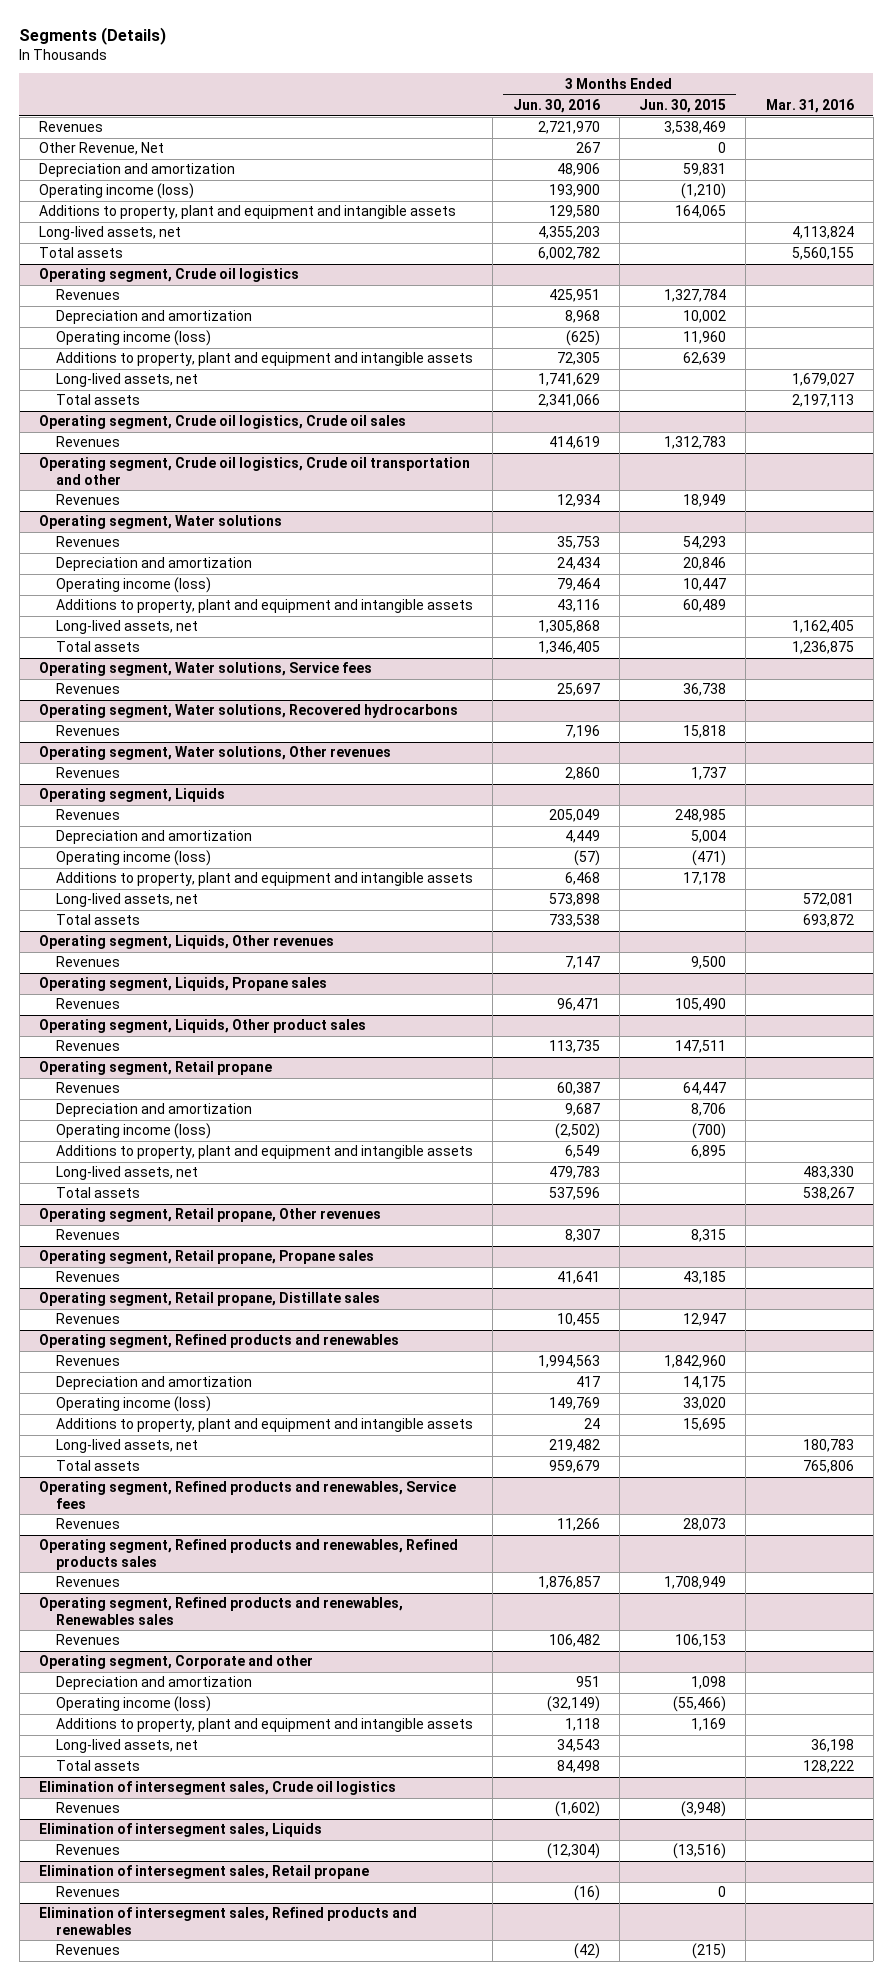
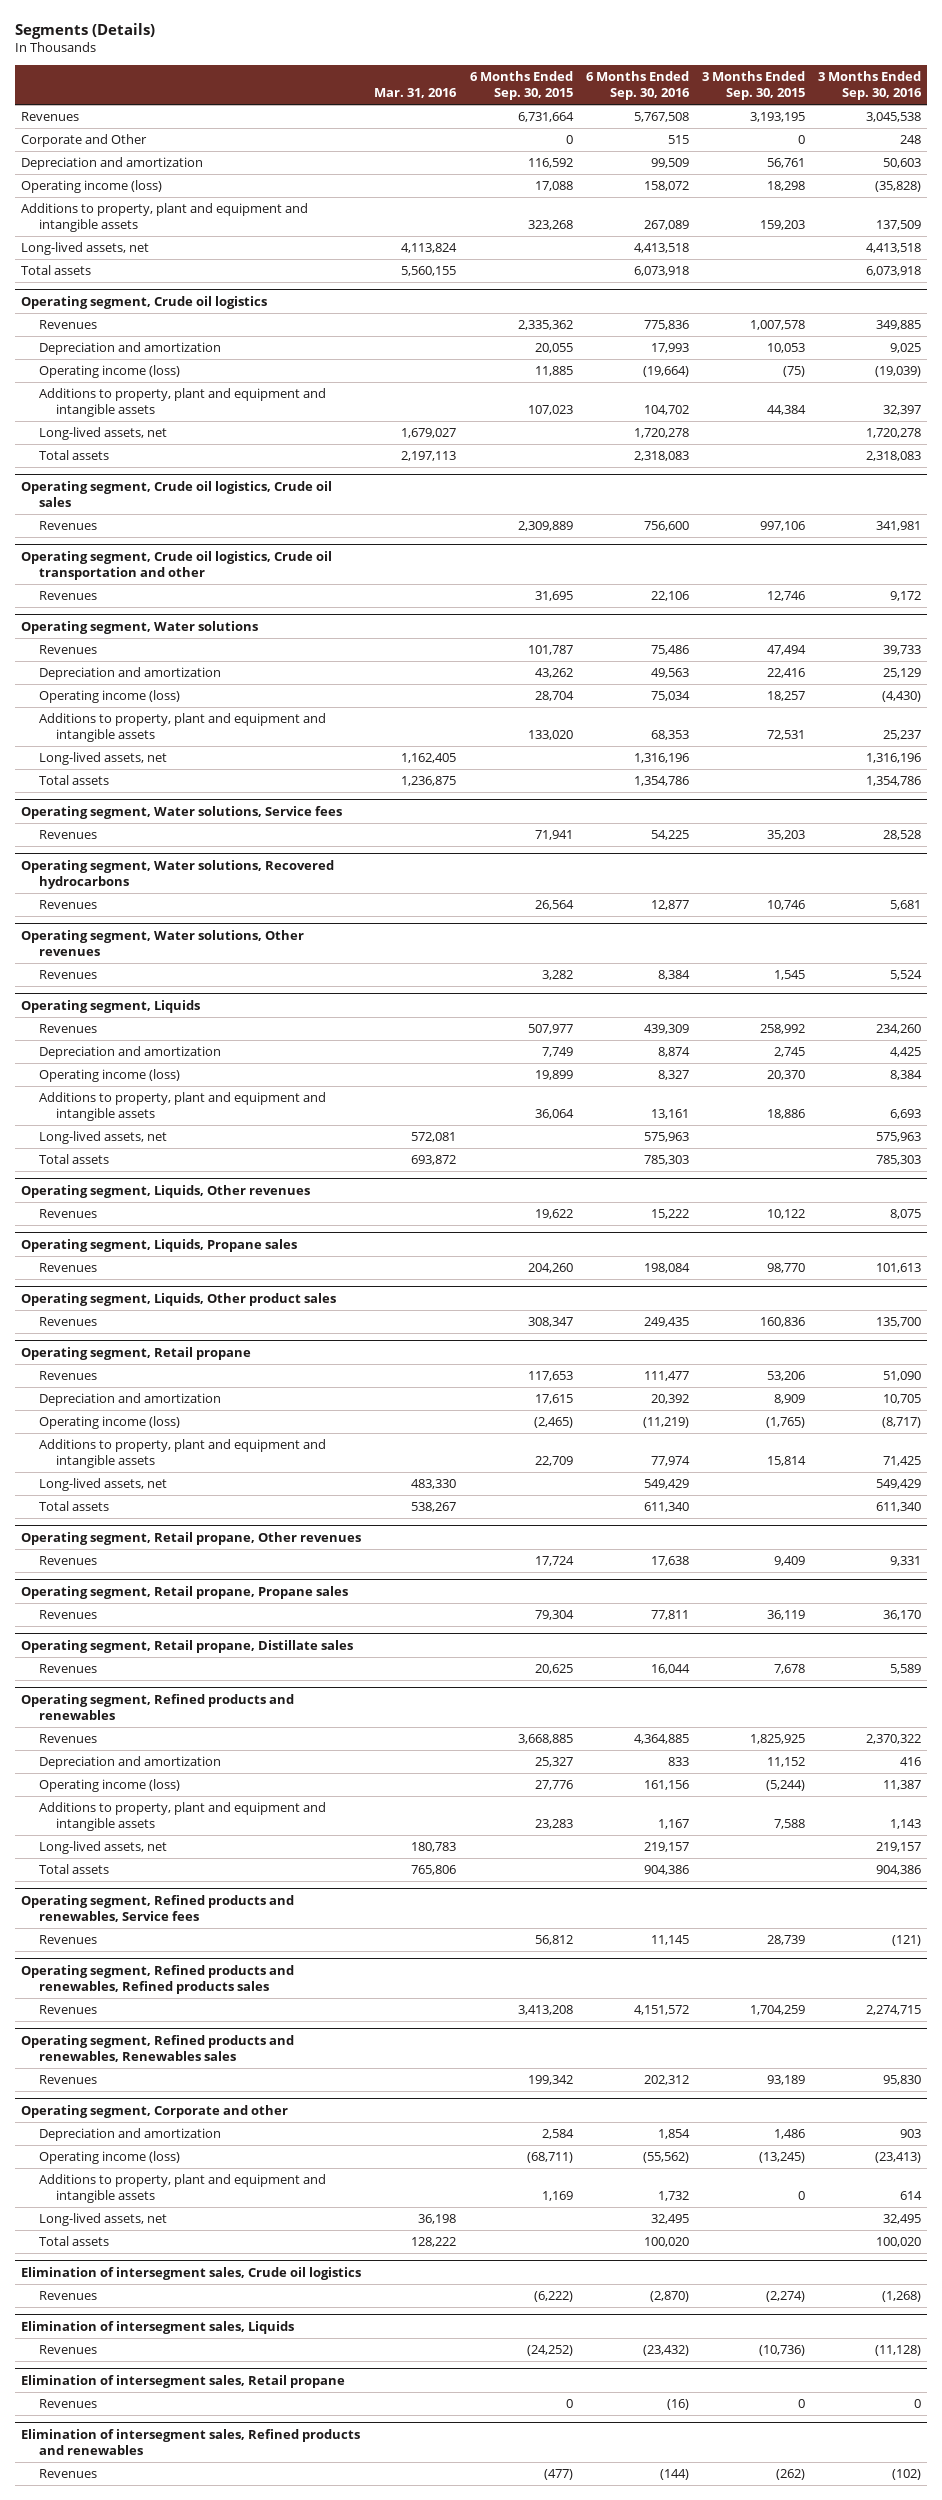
- | 3 Months Ended Jun. 30, 2016 | 3 Months Ended Jun. 30, 2015 | Mar. 31, 2016
+ | Mar. 31, 2016 | 6 Months Ended Sep. 30, 2015 | 6 Months Ended Sep. 30, 2016 | 3 Months Ended Sep. 30, 2015 | 3 Months Ended Sep. 30, 2016
- Other Revenue, Net | 267 | 0 |
+ Corporate and Other | | 0 | 515 | 0 | 248

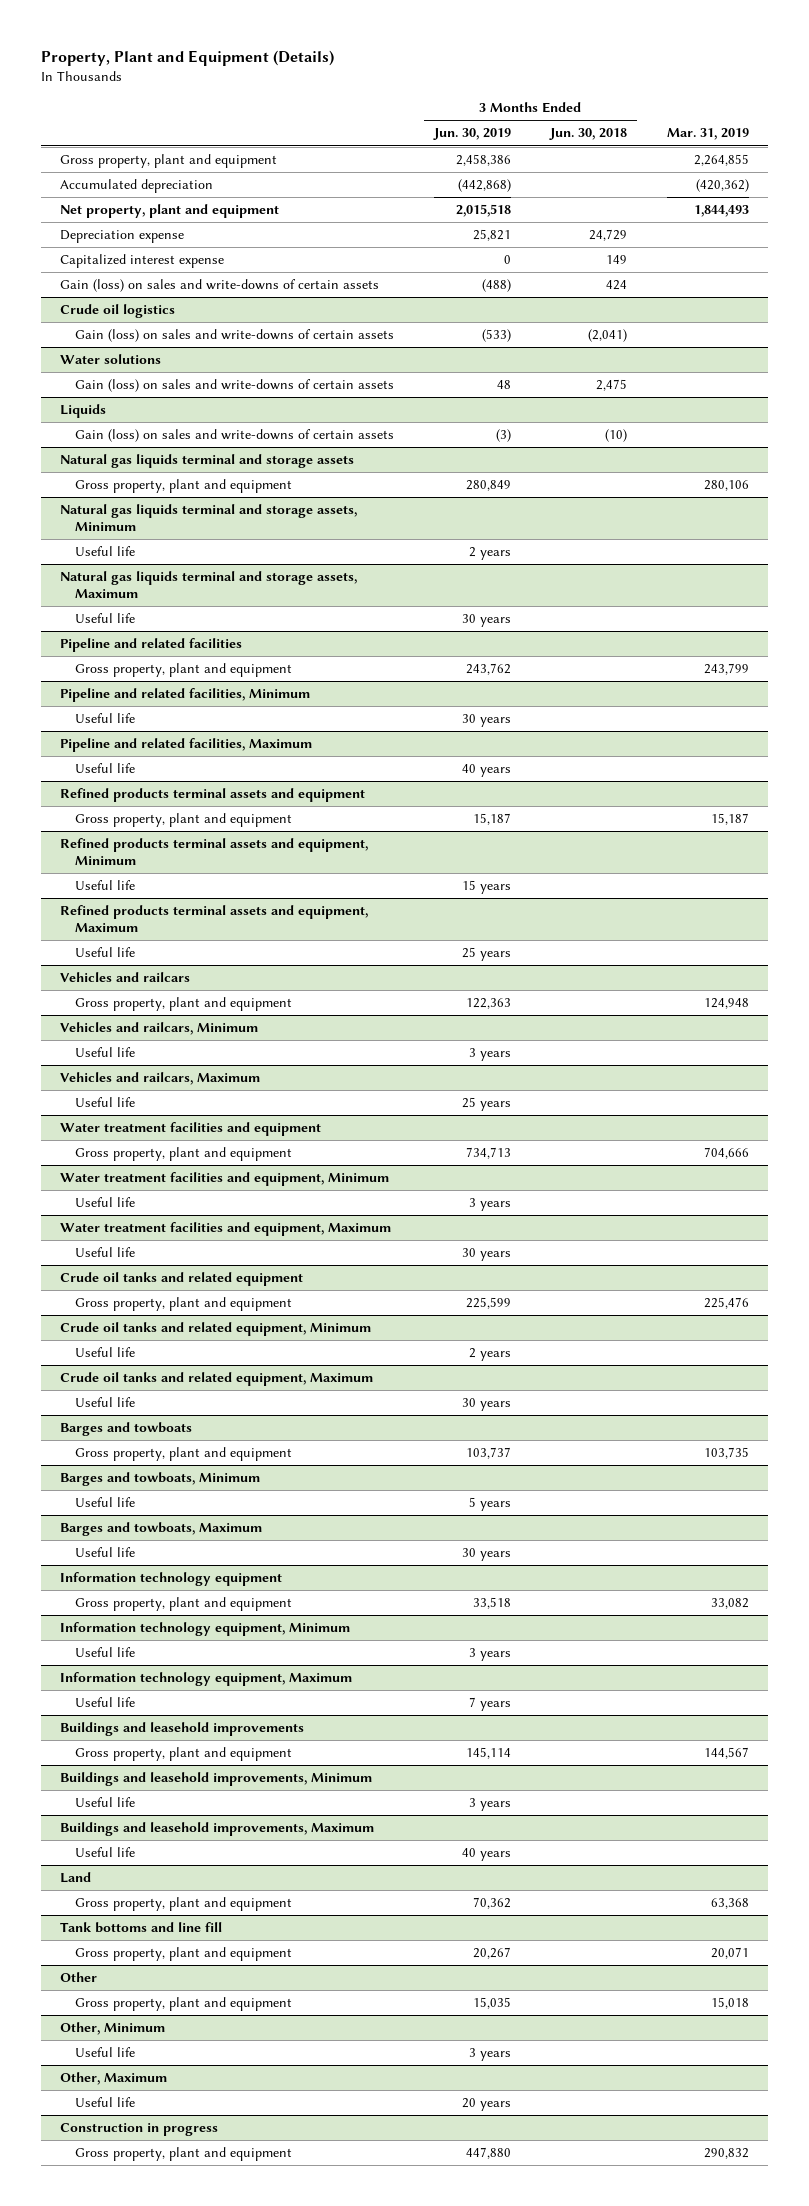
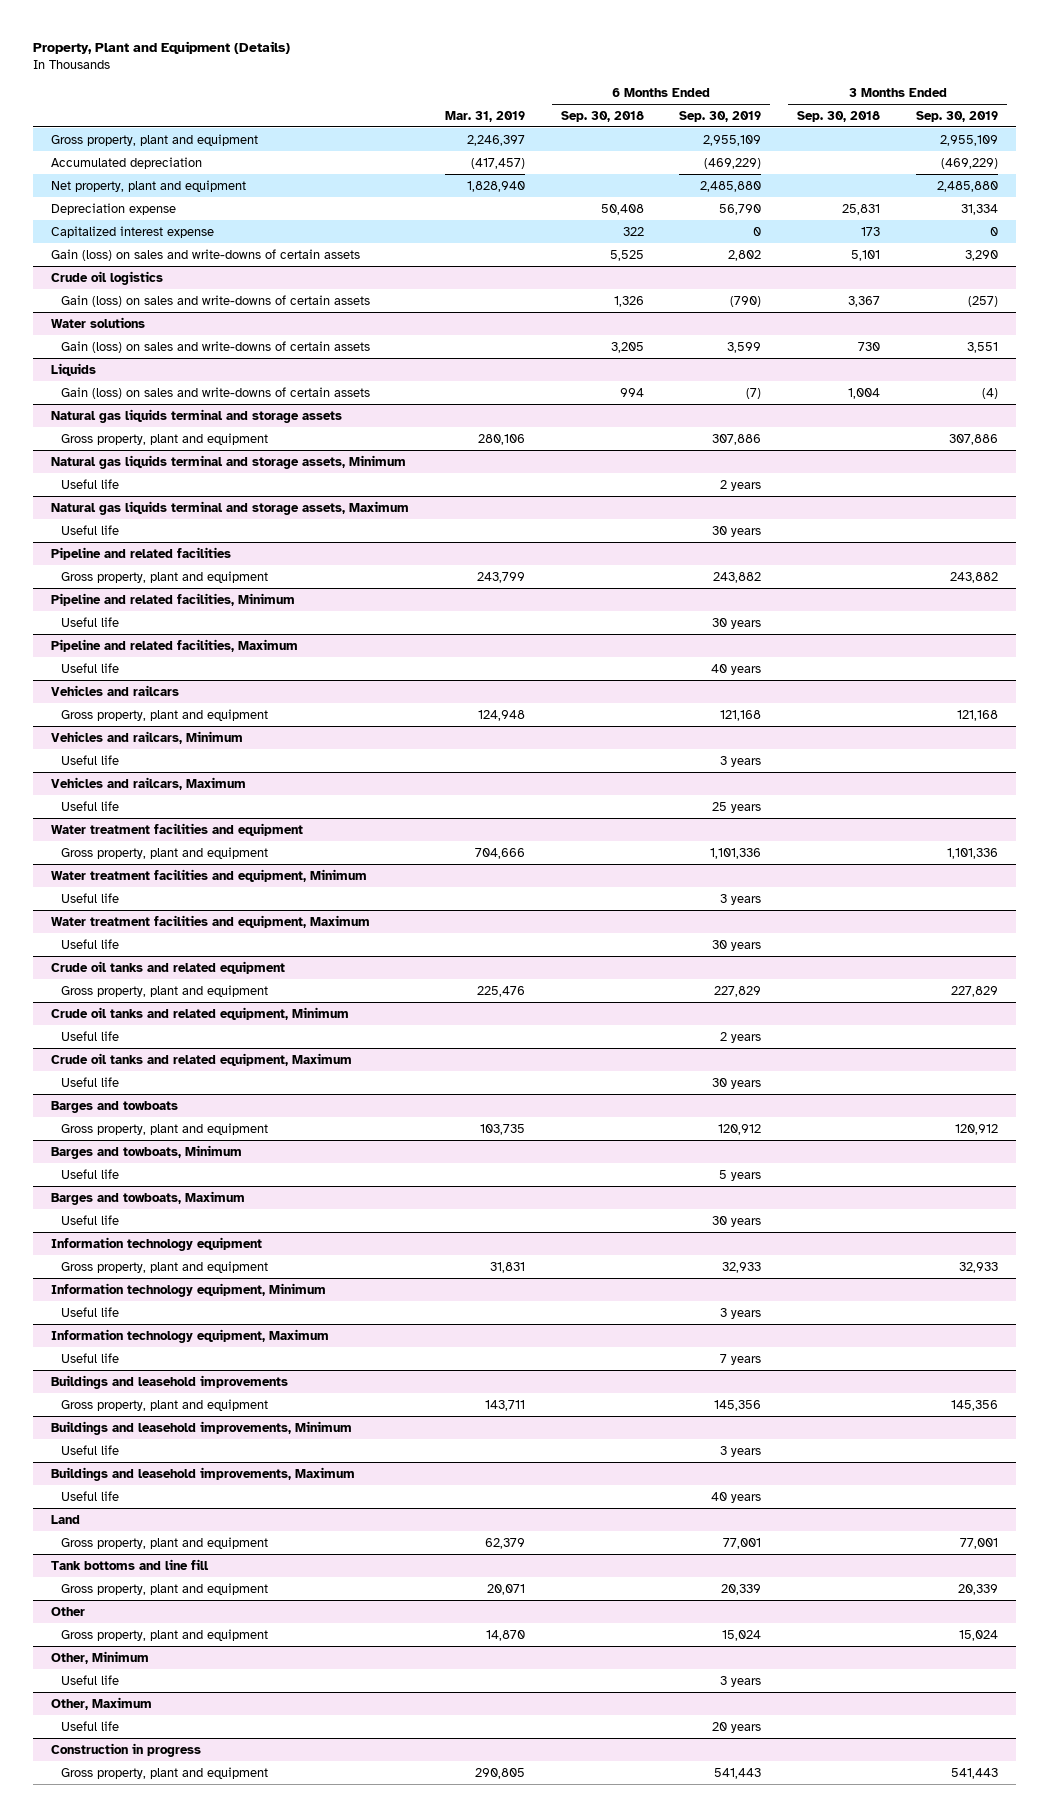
- | 3 Months Ended Jun. 30, 2019 | 3 Months Ended Jun. 30, 2018 | Mar. 31, 2019
+ | Mar. 31, 2019 | 6 Months Ended Sep. 30, 2018 | 6 Months Ended Sep. 30, 2019 | 3 Months Ended Sep. 30, 2018 | 3 Months Ended Sep. 30, 2019
- Gross property, plant and equipment | 2,458,386 | | 2,264,855
- Accumulated depreciation | (442,868) | | (420,362)
- Net property, plant and equipment | 2,015,518 | | 1,844,493
+ Gross property, plant and equipment | 2,246,397 | | 2,955,109 | | 2,955,109
+ Accumulated depreciation | (417,457) | | (469,229) | | (469,229)
+ Net property, plant and equipment | 1,828,940 | | 2,485,880 | | 2,485,880
- Refined products terminal assets and equipment
- Gross property, plant and equipment | 15,187 | | 15,187
- Refined products terminal assets and equipment, Minimum
- Useful life | 15 years | |
- Refined products terminal assets and equipment, Maximum
- Useful life | 25 years | |
@ Information technology equipment
- Gross property, plant and equipment | 33,518 | | 33,082
+ Gross property, plant and equipment | 31,831 | | 32,933 | | 32,933
@ Buildings and leasehold improvements
- Gross property, plant and equipment | 145,114 | | 144,567
+ Gross property, plant and equipment | 143,711 | | 145,356 | | 145,356
@ Land
- Gross property, plant and equipment | 70,362 | | 63,368
+ Gross property, plant and equipment | 62,379 | | 77,001 | | 77,001
@ Other
- Gross property, plant and equipment | 15,035 | | 15,018
+ Gross property, plant and equipment | 14,870 | | 15,024 | | 15,024
@ Construction in progress
- Gross property, plant and equipment | 447,880 | | 290,832
+ Gross property, plant and equipment | 290,805 | | 541,443 | | 541,443

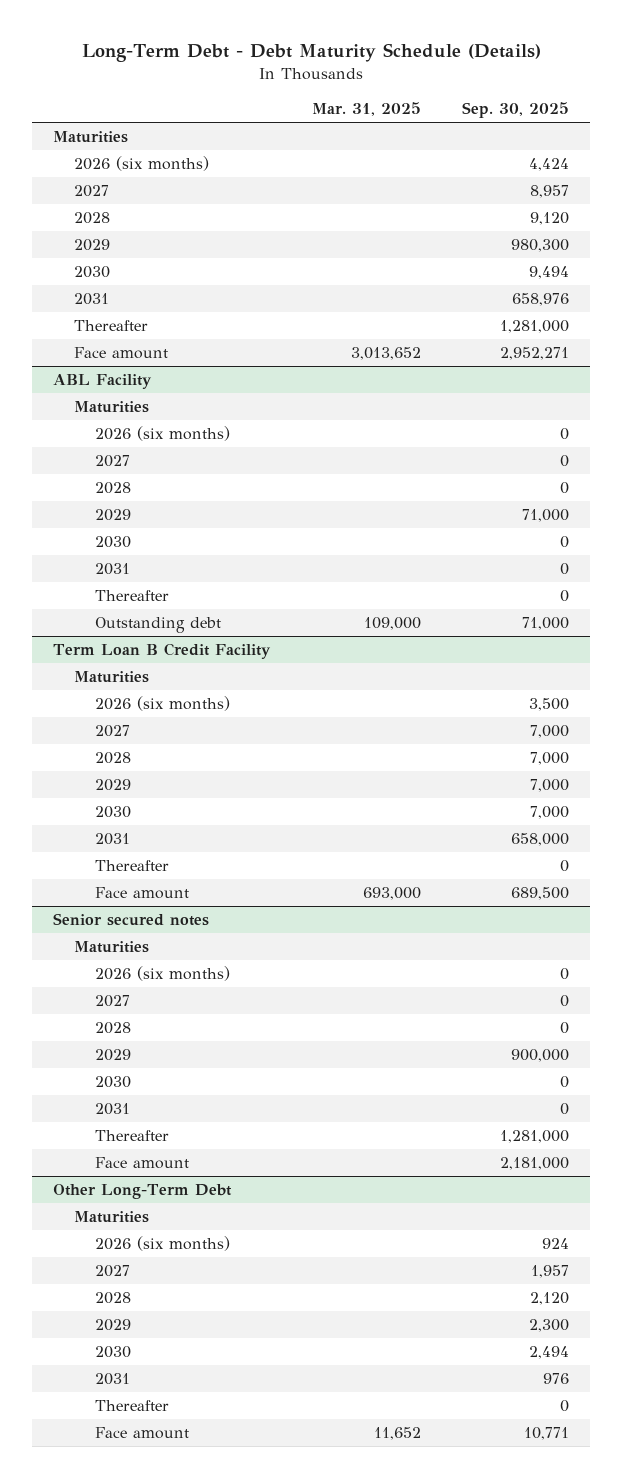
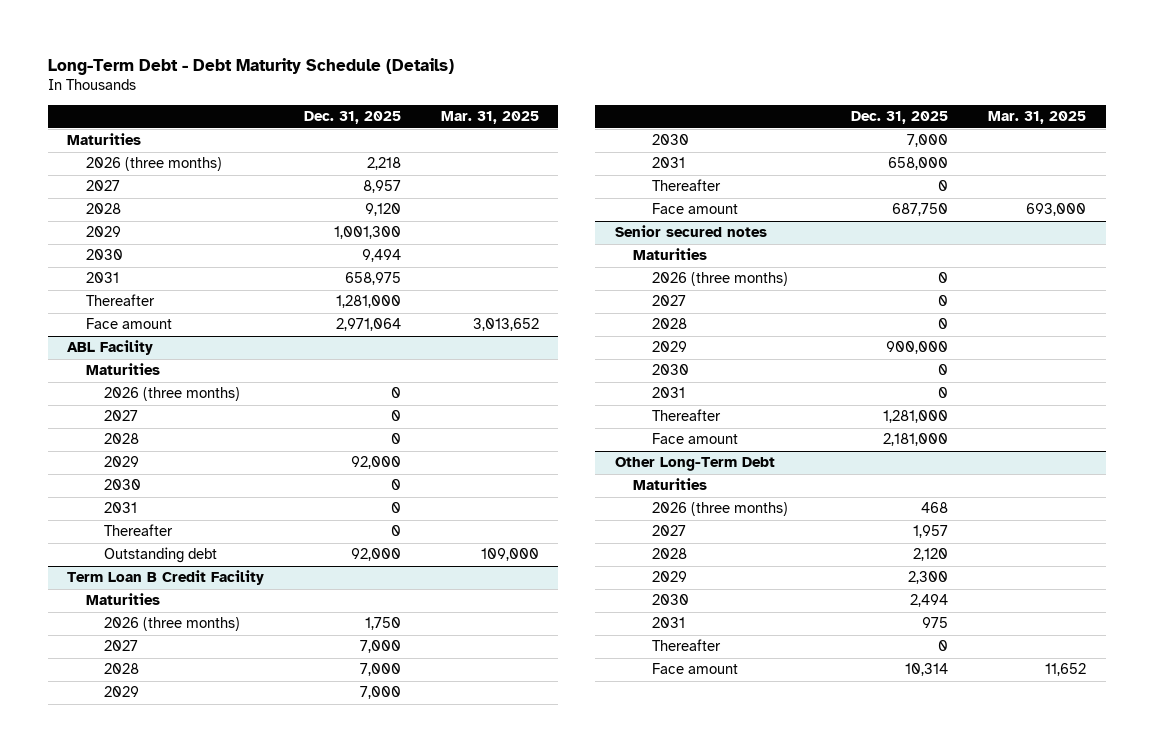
- | Mar. 31, 2025 | Sep. 30, 2025
+ | Dec. 31, 2025 | Mar. 31, 2025
- 2026 (six months) | | 4,424
+ 2026 (three months) | 2,218 |
@ ABL Facility
- 2026 (six months) | | 0
+ 2026 (three months) | 0 |
@ Term Loan B Credit Facility
- 2026 (six months) | | 3,500
+ 2026 (three months) | 1,750 |
@ Senior secured notes
- 2026 (six months) | | 0
+ 2026 (three months) | 0 |
@ Other Long-Term Debt
- 2026 (six months) | | 924
+ 2026 (three months) | 468 |

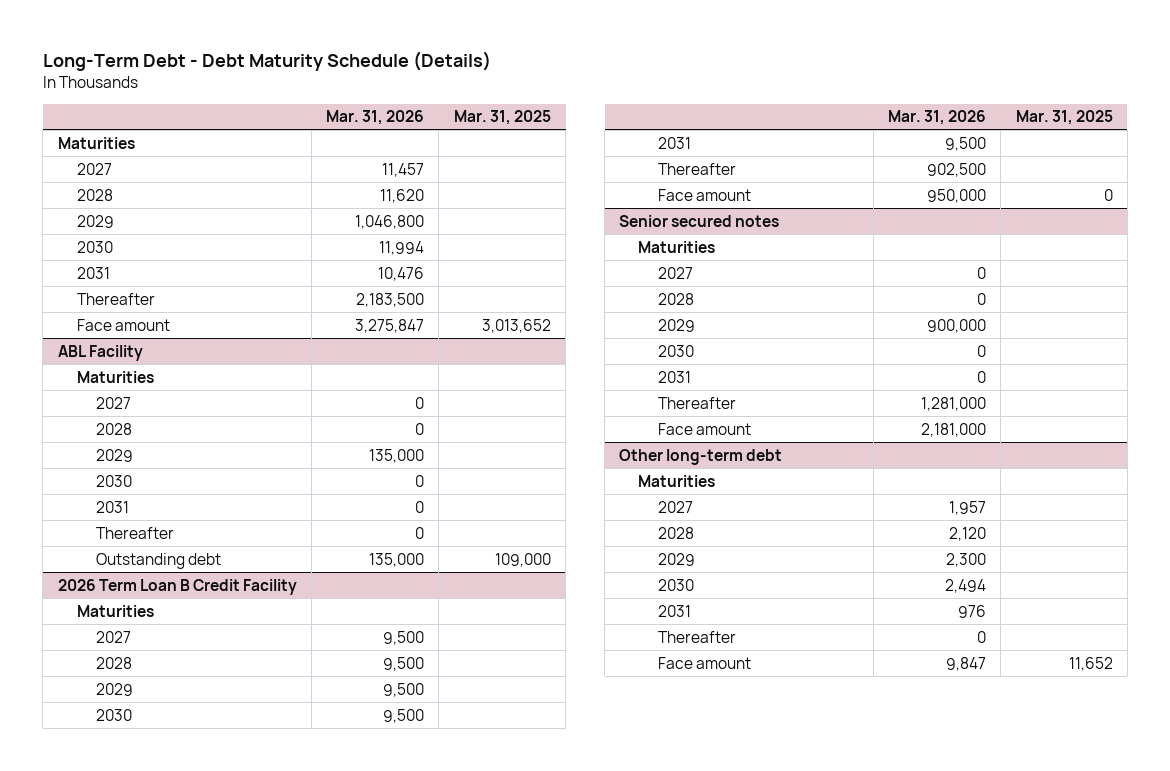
- | Dec. 31, 2025 | Mar. 31, 2025
+ | Mar. 31, 2026 | Mar. 31, 2025
- 2026 (three months) | 2,218 |
@ ABL Facility
- 2026 (three months) | 0 |
- Term Loan B Credit Facility
- Maturities
- 2026 (three months) | 1,750 |
- 2027 | 7,000 |
- 2028 | 7,000 |
- 2029 | 7,000 |
- 2030 | 7,000 |
- 2031 | 658,000 |
- Thereafter | 0 |
- Face amount | 687,750 | 693,000
+ 2026 Term Loan B Credit Facility
+ Maturities
+ 2027 | 9,500 |
+ 2028 | 9,500 |
+ 2029 | 9,500 |
+ 2030 | 9,500 |
+ 2031 | 9,500 |
+ Thereafter | 902,500 |
+ Face amount | 950,000 | 0
@ Senior secured notes
- 2026 (three months) | 0 |
- Other Long-Term Debt
+ Other long-term debt
- 2026 (three months) | 468 |

